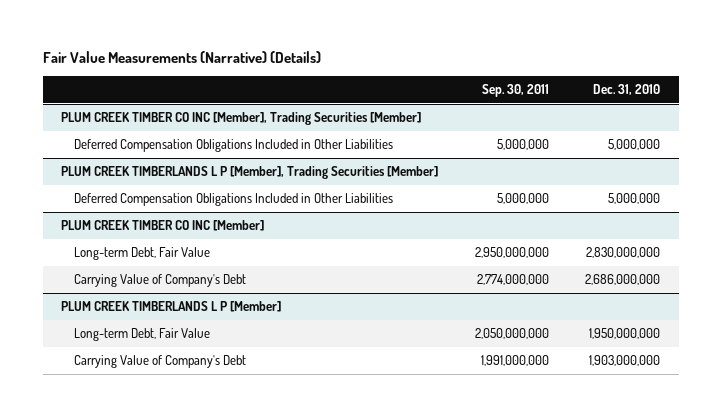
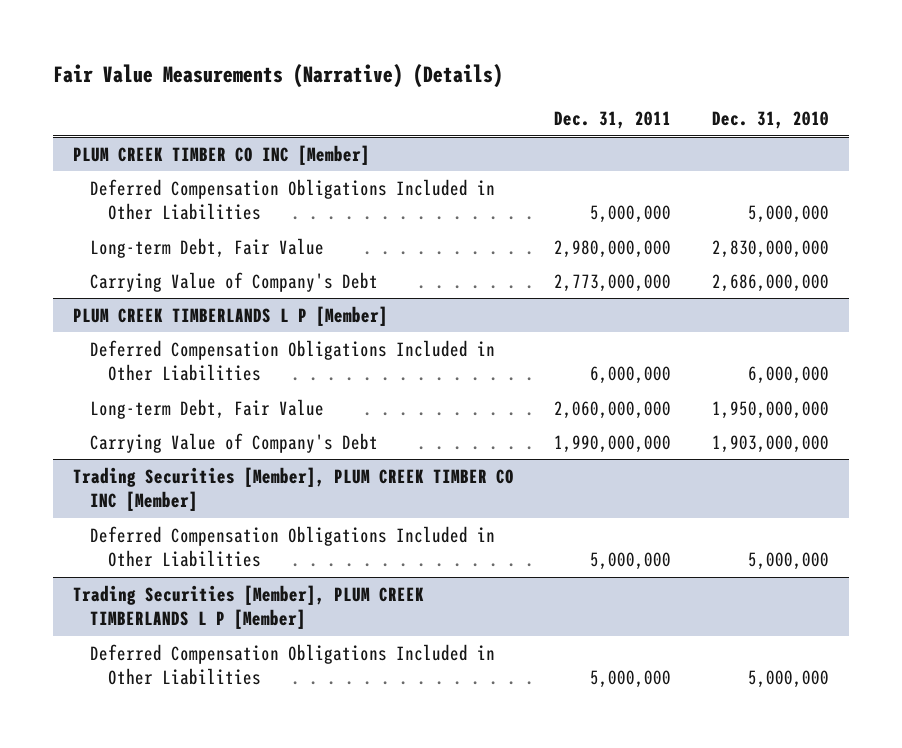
- | Sep. 30, 2011 | Dec. 31, 2010
+ | Dec. 31, 2011 | Dec. 31, 2010
- PLUM CREEK TIMBER CO INC [Member], Trading Securities [Member]
- Deferred Compensation Obligations Included in Other Liabilities | 5,000,000 | 5,000,000
- PLUM CREEK TIMBERLANDS L P [Member], Trading Securities [Member]
- Deferred Compensation Obligations Included in Other Liabilities | 5,000,000 | 5,000,000
@ PLUM CREEK TIMBER CO INC [Member]
+ Deferred Compensation Obligations Included in Other Liabilities | 5,000,000 | 5,000,000
@ PLUM CREEK TIMBERLANDS L P [Member]
+ Deferred Compensation Obligations Included in Other Liabilities | 6,000,000 | 6,000,000
+ Trading Securities [Member], PLUM CREEK TIMBER CO INC [Member]
+ Deferred Compensation Obligations Included in Other Liabilities | 5,000,000 | 5,000,000
+ Trading Securities [Member], PLUM CREEK TIMBERLANDS L P [Member]
+ Deferred Compensation Obligations Included in Other Liabilities | 5,000,000 | 5,000,000

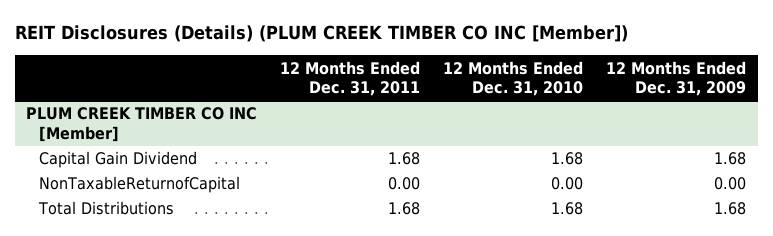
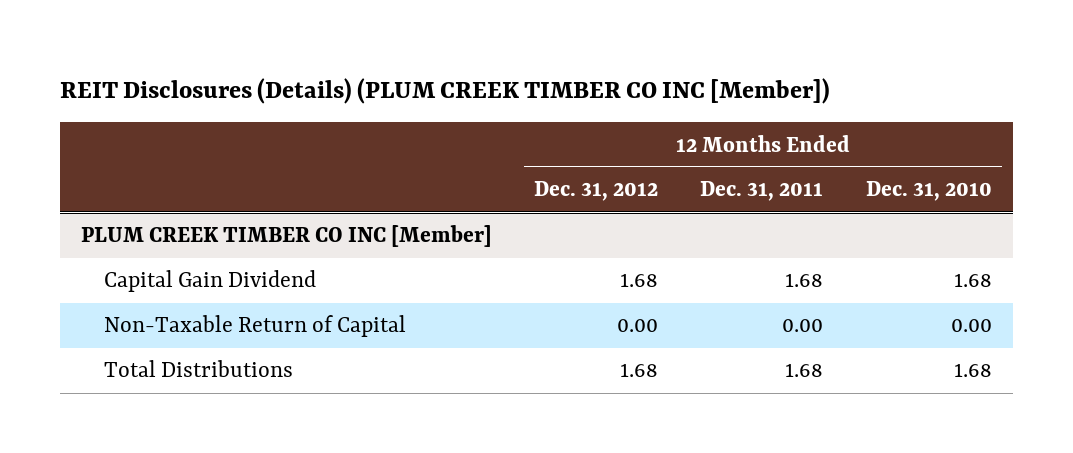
- | 12 Months Ended Dec. 31, 2011 | 12 Months Ended Dec. 31, 2010 | 12 Months Ended Dec. 31, 2009
+ | 12 Months Ended Dec. 31, 2012 | 12 Months Ended Dec. 31, 2011 | 12 Months Ended Dec. 31, 2010
@ PLUM CREEK TIMBER CO INC [Member]
- NonTaxableReturnofCapital | 0.00 | 0.00 | 0.00
+ Non-Taxable Return of Capital | 0.00 | 0.00 | 0.00

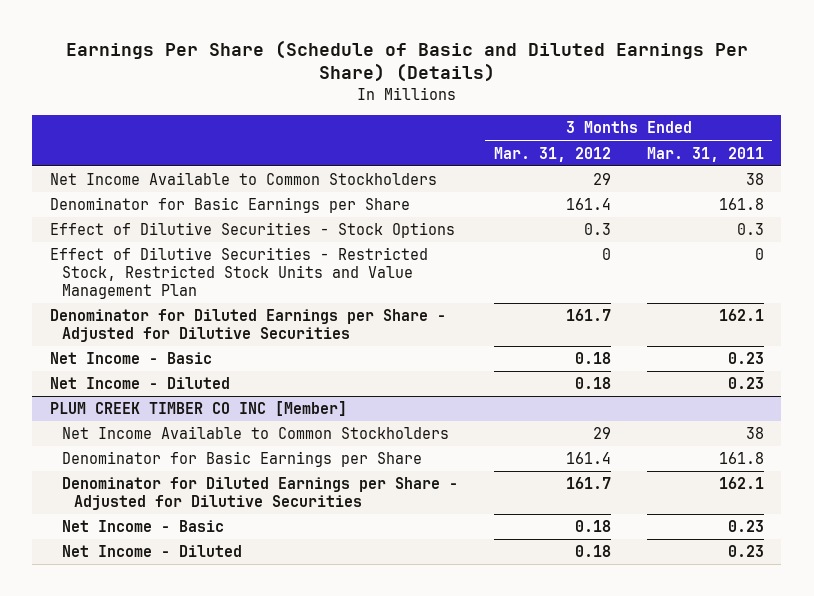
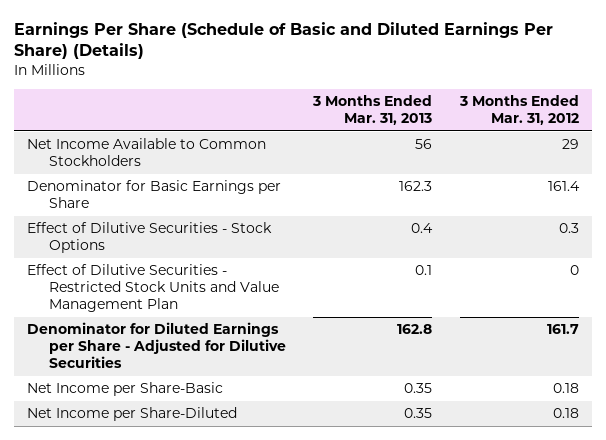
- | 3 Months Ended Mar. 31, 2012 | 3 Months Ended Mar. 31, 2011
+ | 3 Months Ended Mar. 31, 2013 | 3 Months Ended Mar. 31, 2012
- Effect of Dilutive Securities - Restricted Stock, Restricted Stock Units and Value Management Plan | 0 | 0
- Denominator for Diluted Earnings per Share - Adjusted for Dilutive Securities | 161.7 | 162.1
- Net Income - Basic | 0.18 | 0.23
- Net Income - Diluted | 0.18 | 0.23
- PLUM CREEK TIMBER CO INC [Member]
- Net Income Available to Common Stockholders | 29 | 38
- Denominator for Basic Earnings per Share | 161.4 | 161.8
+ Effect of Dilutive Securities - Restricted Stock Units and Value Management Plan | 0.1 | 0
- Net Income - Basic | 0.18 | 0.23
- Net Income - Diluted | 0.18 | 0.23
+ Net Income per Share-Basic | 0.35 | 0.18
+ Net Income per Share-Diluted | 0.35 | 0.18

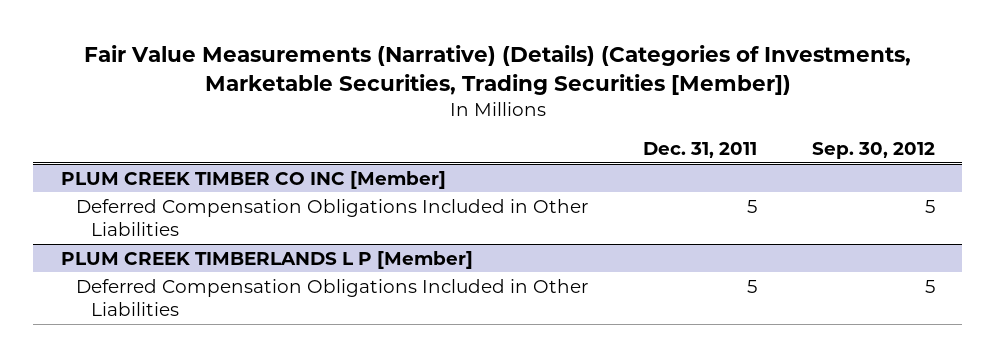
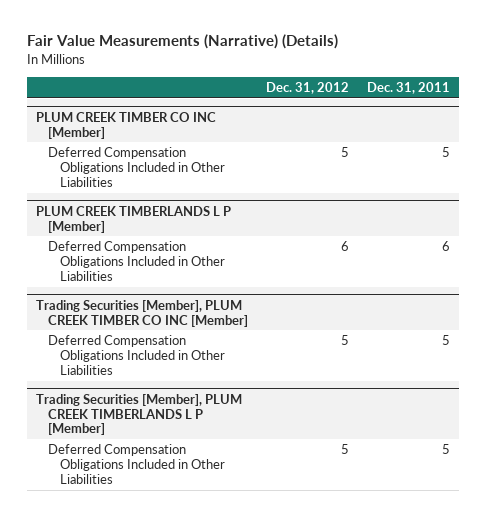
- Fair Value Measurements (Narrative) (Details) (Categories of Investments, Marketable Securities, Trading Securities [Member])
+ Fair Value Measurements (Narrative) (Details)
- | Dec. 31, 2011 | Sep. 30, 2012
+ | Dec. 31, 2012 | Dec. 31, 2011
@ PLUM CREEK TIMBERLANDS L P [Member]
+ Deferred Compensation Obligations Included in Other Liabilities | 6 | 6
+ Trading Securities [Member], PLUM CREEK TIMBER CO INC [Member]
+ Trading Securities [Member], PLUM CREEK TIMBERLANDS L P [Member]
+ Deferred Compensation Obligations Included in Other Liabilities | 5 | 5

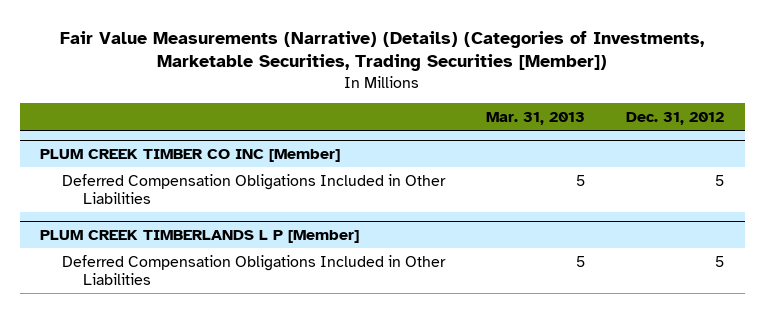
- Fair Value Measurements (Narrative) (Details)
+ Fair Value Measurements (Narrative) (Details) (Categories of Investments, Marketable Securities, Trading Securities [Member])
- | Dec. 31, 2012 | Dec. 31, 2011
+ | Mar. 31, 2013 | Dec. 31, 2012
@ PLUM CREEK TIMBERLANDS L P [Member]
- Deferred Compensation Obligations Included in Other Liabilities | 6 | 6
- Trading Securities [Member], PLUM CREEK TIMBER CO INC [Member]
- Trading Securities [Member], PLUM CREEK TIMBERLANDS L P [Member]
- Deferred Compensation Obligations Included in Other Liabilities | 5 | 5

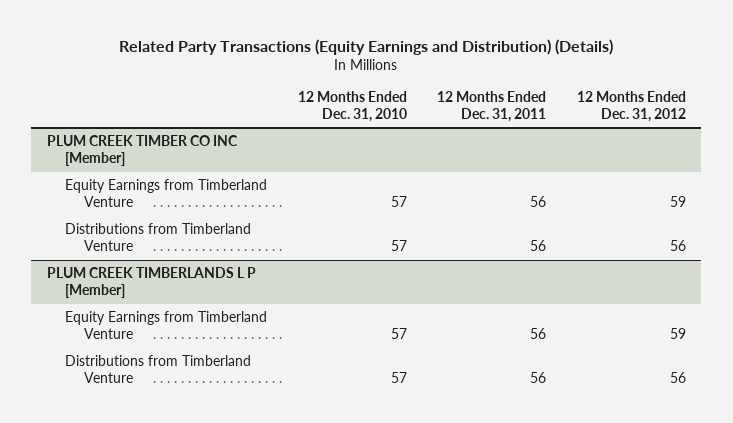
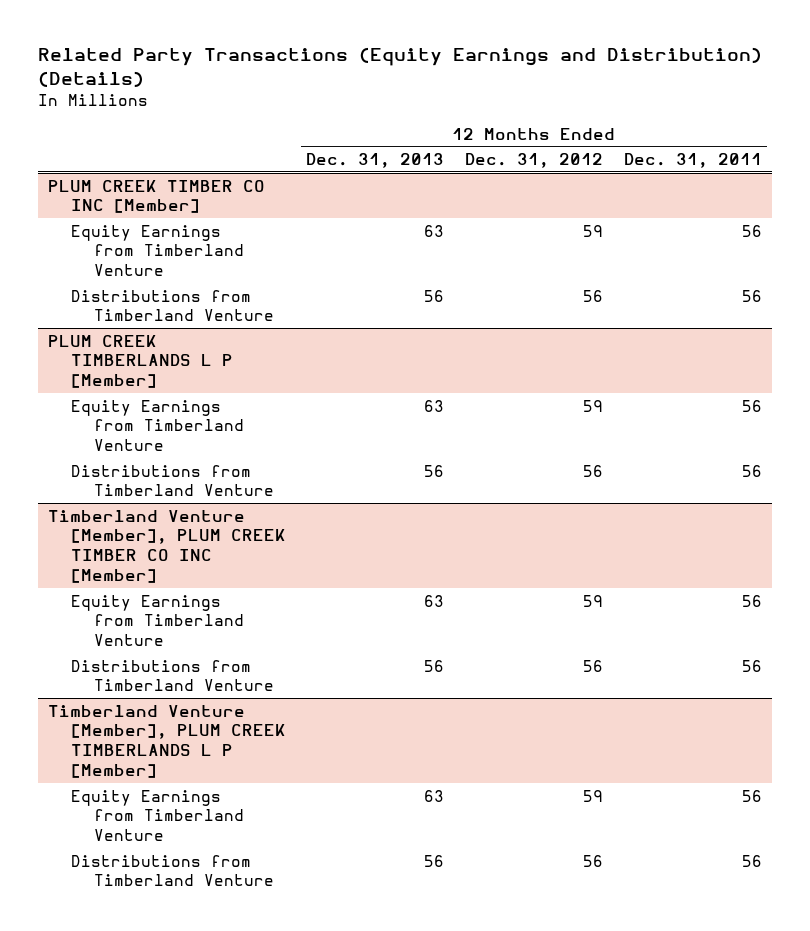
- | 12 Months Ended Dec. 31, 2010 | 12 Months Ended Dec. 31, 2011 | 12 Months Ended Dec. 31, 2012
+ | 12 Months Ended Dec. 31, 2013 | 12 Months Ended Dec. 31, 2012 | 12 Months Ended Dec. 31, 2011
+ Timberland Venture [Member], PLUM CREEK TIMBER CO INC [Member]
+ Equity Earnings from Timberland Venture | 63 | 59 | 56
+ Distributions from Timberland Venture | 56 | 56 | 56
+ Timberland Venture [Member], PLUM CREEK TIMBERLANDS L P [Member]
+ Equity Earnings from Timberland Venture | 63 | 59 | 56
+ Distributions from Timberland Venture | 56 | 56 | 56

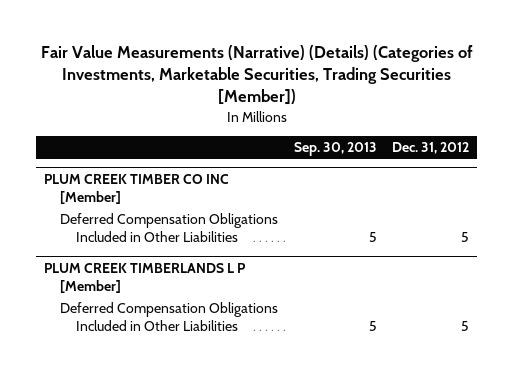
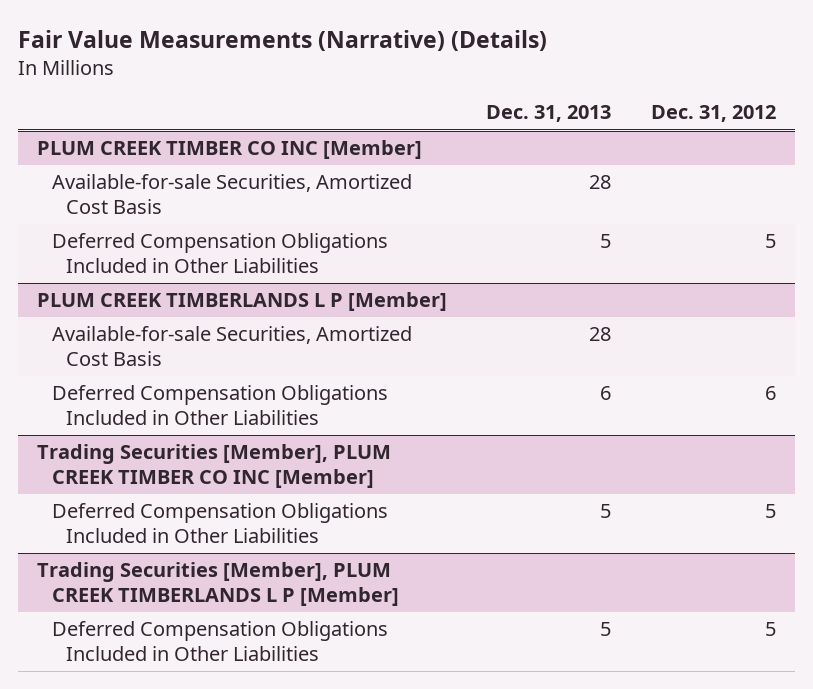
- Fair Value Measurements (Narrative) (Details) (Categories of Investments, Marketable Securities, Trading Securities [Member])
+ Fair Value Measurements (Narrative) (Details)
- | Sep. 30, 2013 | Dec. 31, 2012
+ | Dec. 31, 2013 | Dec. 31, 2012
@ PLUM CREEK TIMBER CO INC [Member]
+ Available-for-sale Securities, Amortized Cost Basis | 28 |
@ PLUM CREEK TIMBERLANDS L P [Member]
+ Available-for-sale Securities, Amortized Cost Basis | 28 |
+ Deferred Compensation Obligations Included in Other Liabilities | 6 | 6
+ Trading Securities [Member], PLUM CREEK TIMBER CO INC [Member]
+ Trading Securities [Member], PLUM CREEK TIMBERLANDS L P [Member]
+ Deferred Compensation Obligations Included in Other Liabilities | 5 | 5

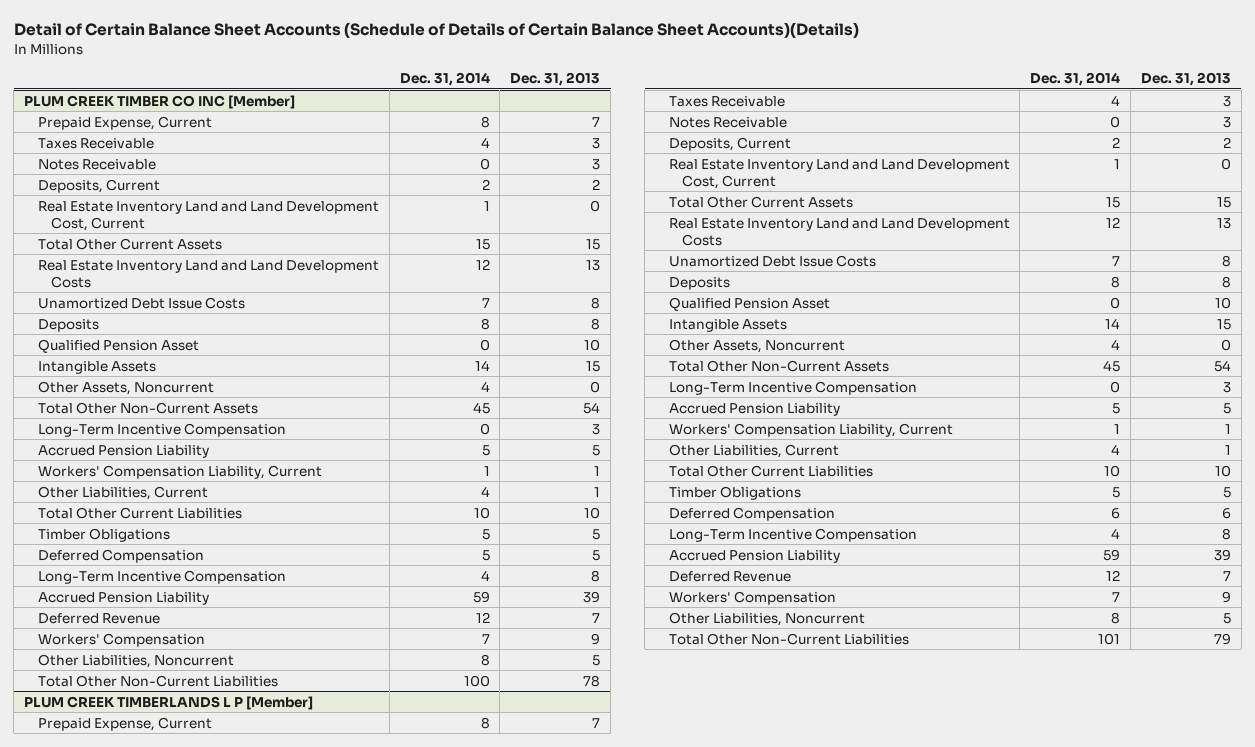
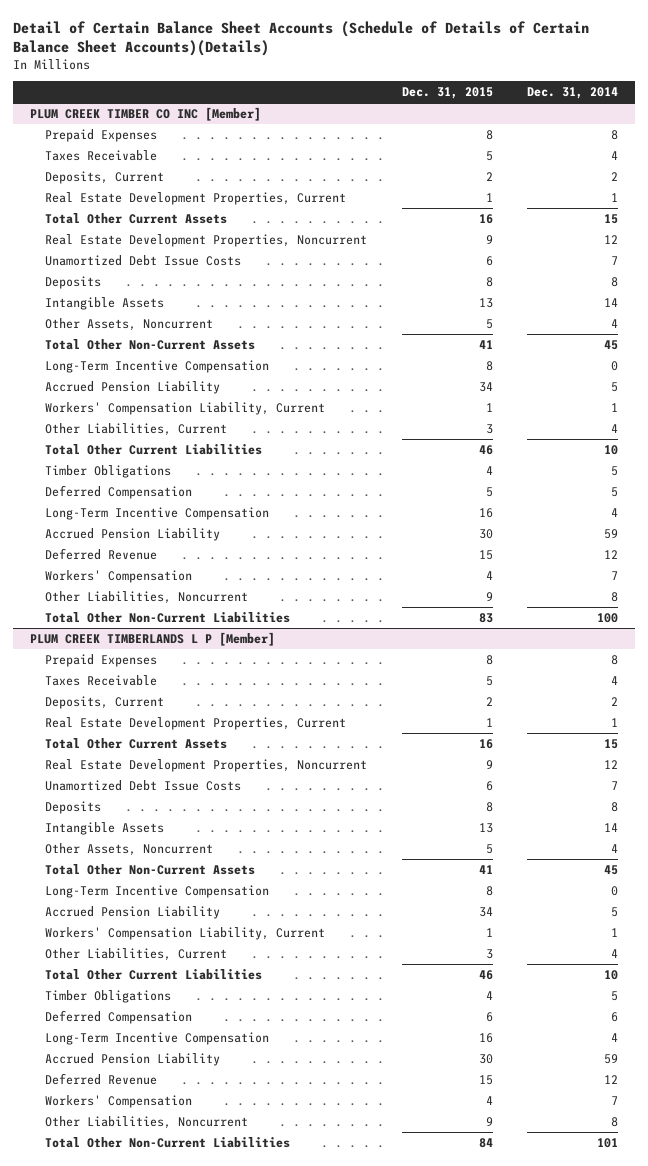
- | Dec. 31, 2014 | Dec. 31, 2013
+ | Dec. 31, 2015 | Dec. 31, 2014
@ PLUM CREEK TIMBER CO INC [Member]
- Prepaid Expense, Current | 8 | 7
+ Prepaid Expenses | 8 | 8
- Notes Receivable | 0 | 3
- Real Estate Inventory Land and Land Development Cost, Current | 1 | 0
+ Real Estate Development Properties, Current | 1 | 1
- Real Estate Inventory Land and Land Development Costs | 12 | 13
+ Real Estate Development Properties, Noncurrent | 9 | 12
- Qualified Pension Asset | 0 | 10
@ PLUM CREEK TIMBERLANDS L P [Member]
- Prepaid Expense, Current | 8 | 7
+ Prepaid Expenses | 8 | 8
- Notes Receivable | 0 | 3
- Real Estate Inventory Land and Land Development Cost, Current | 1 | 0
+ Real Estate Development Properties, Current | 1 | 1
- Real Estate Inventory Land and Land Development Costs | 12 | 13
+ Real Estate Development Properties, Noncurrent | 9 | 12
- Qualified Pension Asset | 0 | 10

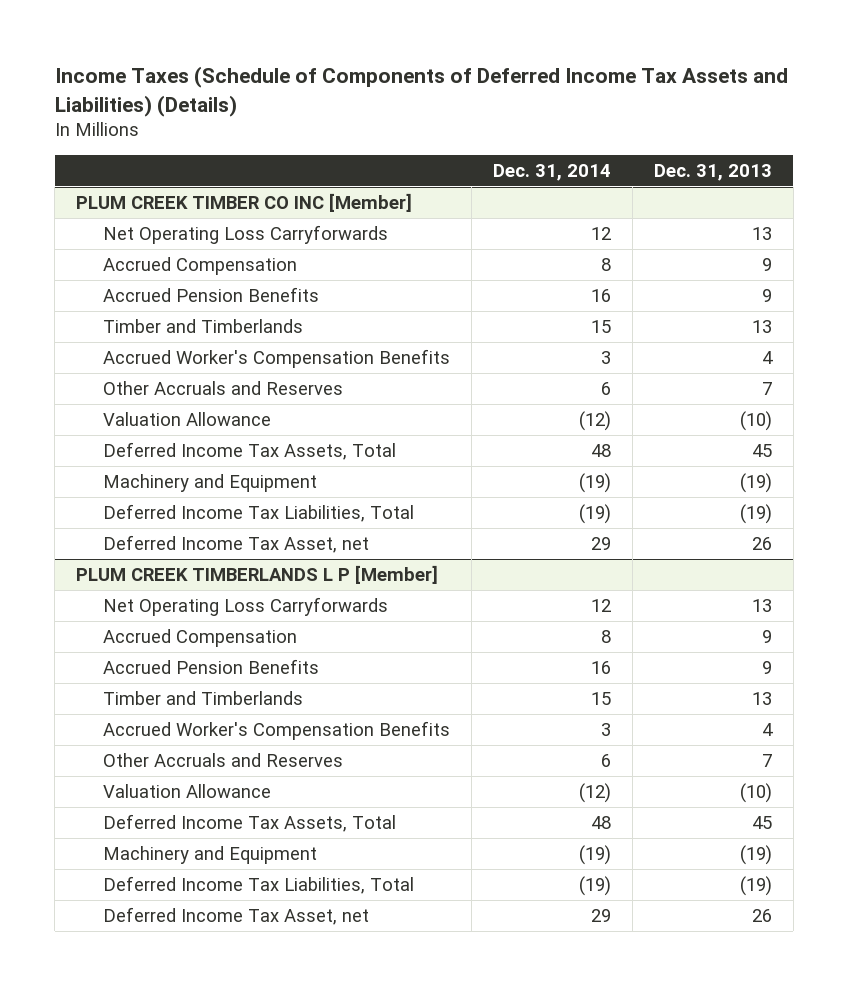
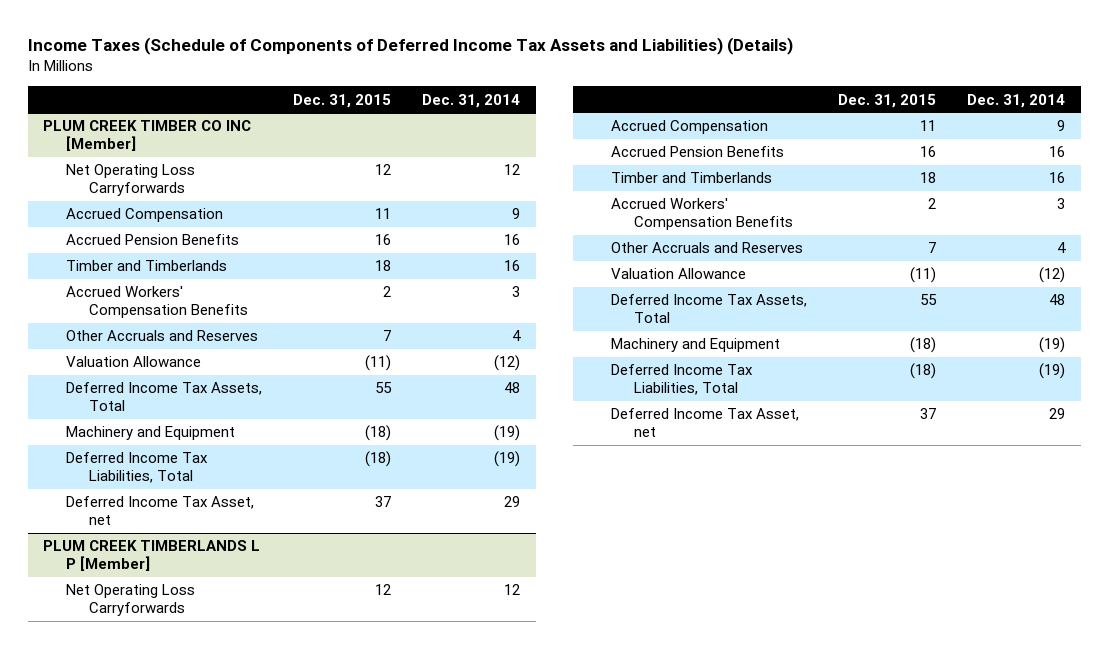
- | Dec. 31, 2014 | Dec. 31, 2013
+ | Dec. 31, 2015 | Dec. 31, 2014
@ PLUM CREEK TIMBER CO INC [Member]
- Accrued Compensation | 8 | 9
+ Accrued Compensation | 11 | 9
- Timber and Timberlands | 15 | 13
- Accrued Worker's Compensation Benefits | 3 | 4
- Other Accruals and Reserves | 6 | 7
+ Timber and Timberlands | 18 | 16
+ Accrued Workers' Compensation Benefits | 2 | 3
+ Other Accruals and Reserves | 7 | 4
@ PLUM CREEK TIMBERLANDS L P [Member]
- Accrued Compensation | 8 | 9
+ Accrued Compensation | 11 | 9
- Timber and Timberlands | 15 | 13
- Accrued Worker's Compensation Benefits | 3 | 4
- Other Accruals and Reserves | 6 | 7
+ Timber and Timberlands | 18 | 16
+ Accrued Workers' Compensation Benefits | 2 | 3
+ Other Accruals and Reserves | 7 | 4

